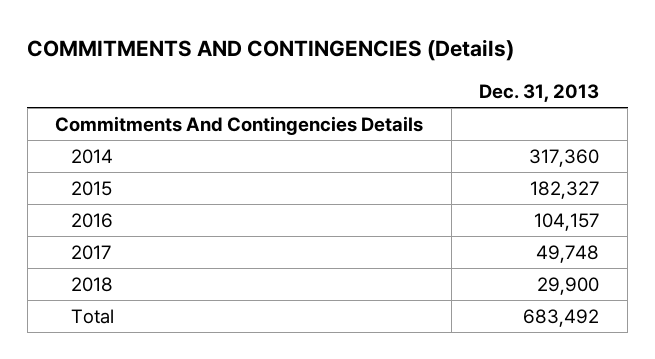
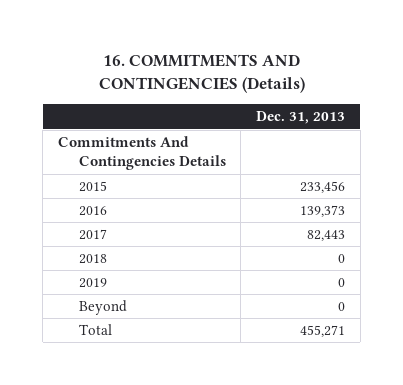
- COMMITMENTS AND CONTINGENCIES (Details)
+ 16. COMMITMENTS AND CONTINGENCIES (Details)
- 2014 | 317,360
- 2015 | 182,327
- 2016 | 104,157
- 2017 | 49,748
- 2018 | 29,900
- Total | 683,492
+ 2015 | 233,456
+ 2016 | 139,373
+ 2017 | 82,443
+ 2018 | 0
+ 2019 | 0
+ Beyond | 0
+ Total | 455,271

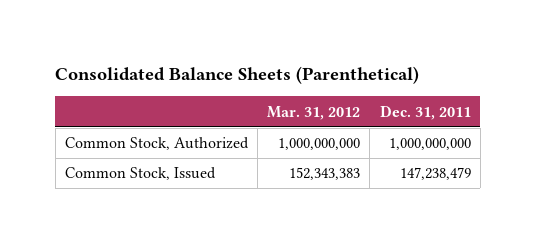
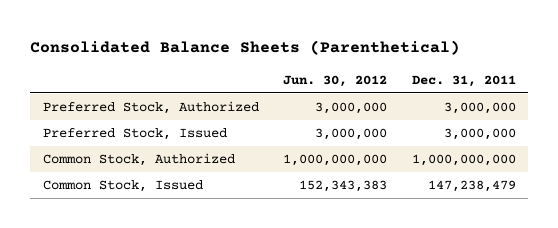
- | Mar. 31, 2012 | Dec. 31, 2011
+ | Jun. 30, 2012 | Dec. 31, 2011
+ Preferred Stock, Authorized | 3,000,000 | 3,000,000
+ Preferred Stock, Issued | 3,000,000 | 3,000,000

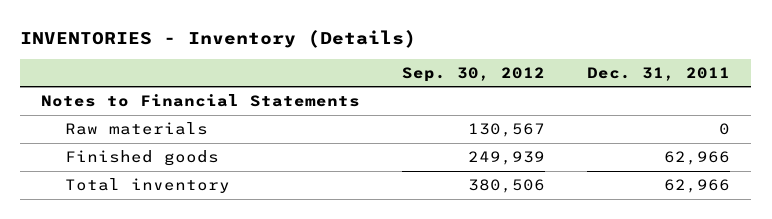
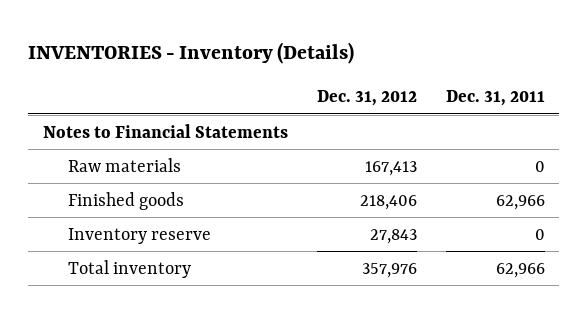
- | Sep. 30, 2012 | Dec. 31, 2011
+ | Dec. 31, 2012 | Dec. 31, 2011
+ Inventory reserve | 27,843 | 0

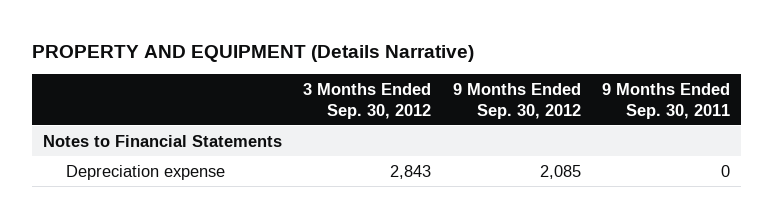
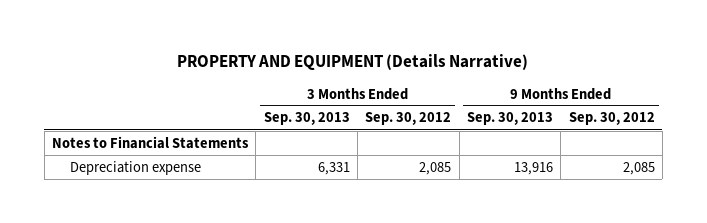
- | 3 Months Ended Sep. 30, 2012 | 9 Months Ended Sep. 30, 2012 | 9 Months Ended Sep. 30, 2011
+ | 3 Months Ended Sep. 30, 2013 | 3 Months Ended Sep. 30, 2012 | 9 Months Ended Sep. 30, 2013 | 9 Months Ended Sep. 30, 2012
- Depreciation expense | 2,843 | 2,085 | 0
+ Depreciation expense | 6,331 | 2,085 | 13,916 | 2,085

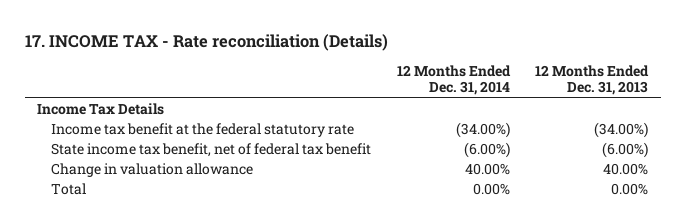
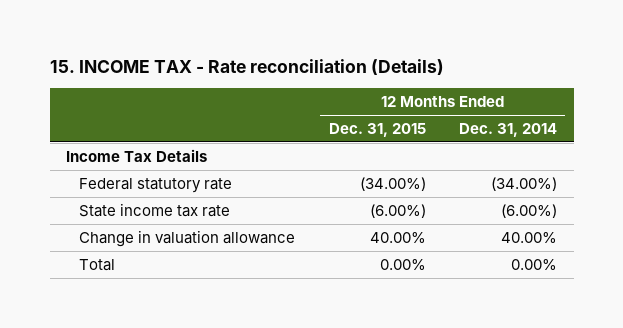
- 17. INCOME TAX - Rate reconciliation (Details)
+ 15. INCOME TAX - Rate reconciliation (Details)
- | 12 Months Ended Dec. 31, 2014 | 12 Months Ended Dec. 31, 2013
+ | 12 Months Ended Dec. 31, 2015 | 12 Months Ended Dec. 31, 2014
- Income tax benefit at the federal statutory rate | (34.00%) | (34.00%)
- State income tax benefit, net of federal tax benefit | (6.00%) | (6.00%)
+ Federal statutory rate | (34.00%) | (34.00%)
+ State income tax rate | (6.00%) | (6.00%)

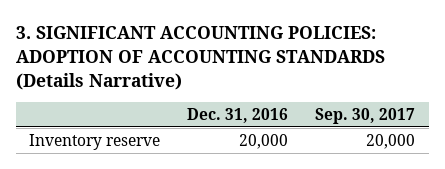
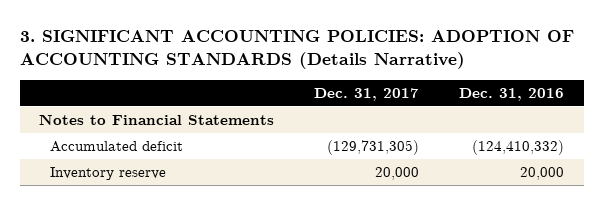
- | Dec. 31, 2016 | Sep. 30, 2017
+ | Dec. 31, 2017 | Dec. 31, 2016
+ Notes to Financial Statements
+ Accumulated deficit | (129,731,305) | (124,410,332)

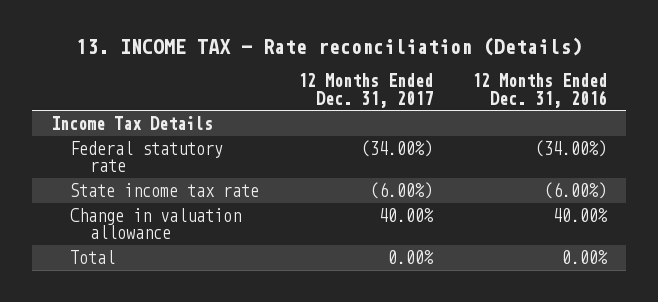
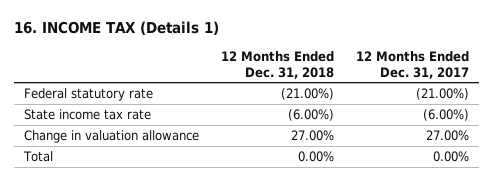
- 13. INCOME TAX - Rate reconciliation (Details)
+ 16. INCOME TAX (Details 1)
- | 12 Months Ended Dec. 31, 2017 | 12 Months Ended Dec. 31, 2016
+ | 12 Months Ended Dec. 31, 2018 | 12 Months Ended Dec. 31, 2017
- Income Tax Details
- Federal statutory rate | (34.00%) | (34.00%)
+ Federal statutory rate | (21.00%) | (21.00%)
- Change in valuation allowance | 40.00% | 40.00%
+ Change in valuation allowance | 27.00% | 27.00%

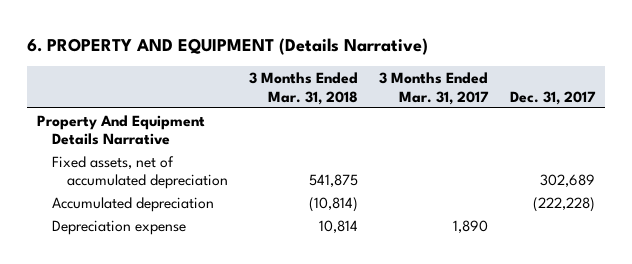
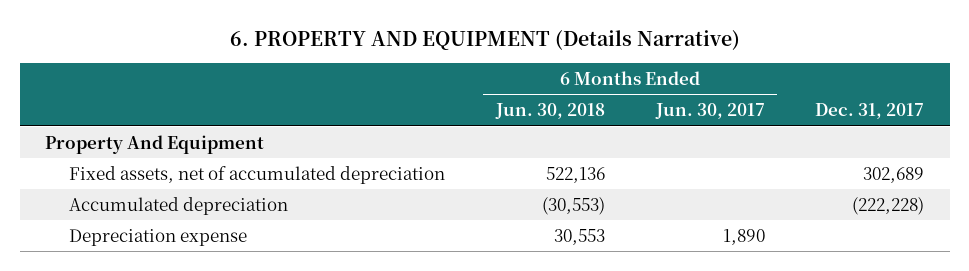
- | 3 Months Ended Mar. 31, 2018 | 3 Months Ended Mar. 31, 2017 | Dec. 31, 2017
+ | 6 Months Ended Jun. 30, 2018 | 6 Months Ended Jun. 30, 2017 | Dec. 31, 2017
- Property And Equipment Details Narrative
+ Property And Equipment

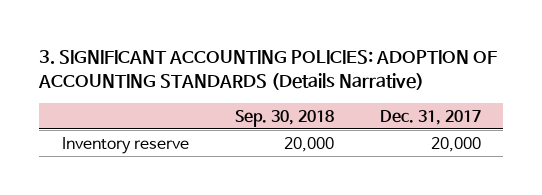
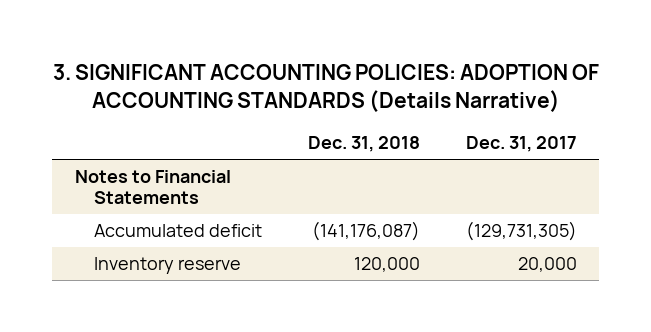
- | Sep. 30, 2018 | Dec. 31, 2017
+ | Dec. 31, 2018 | Dec. 31, 2017
+ Notes to Financial Statements
+ Accumulated deficit | (141,176,087) | (129,731,305)

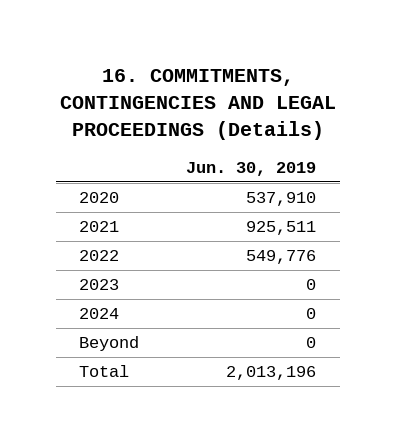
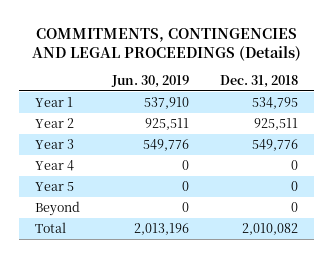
- 16. COMMITMENTS, CONTINGENCIES AND LEGAL PROCEEDINGS (Details)
+ COMMITMENTS, CONTINGENCIES AND LEGAL PROCEEDINGS (Details)
- | Jun. 30, 2019
+ | Jun. 30, 2019 | Dec. 31, 2018
- 2020 | 537,910
- 2021 | 925,511
- 2022 | 549,776
- 2023 | 0
- 2024 | 0
+ Year 1 | 537,910 | 534,795
+ Year 2 | 925,511 | 925,511
+ Year 3 | 549,776 | 549,776
+ Year 4 | 0 | 0
+ Year 5 | 0 | 0

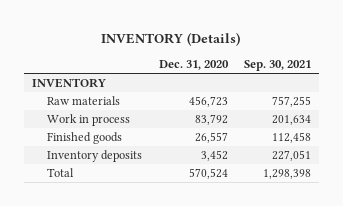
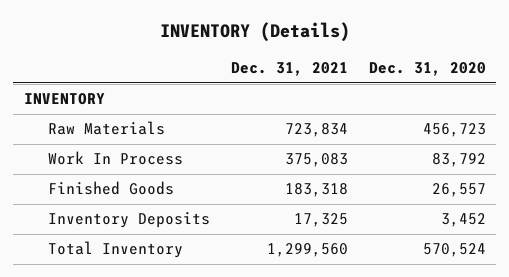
- | Dec. 31, 2020 | Sep. 30, 2021
+ | Dec. 31, 2021 | Dec. 31, 2020
- Raw materials | 456,723 | 757,255
- Work in process | 83,792 | 201,634
- Finished goods | 26,557 | 112,458
- Inventory deposits | 3,452 | 227,051
- Total | 570,524 | 1,298,398
+ Raw Materials | 723,834 | 456,723
+ Work In Process | 375,083 | 83,792
+ Finished Goods | 183,318 | 26,557
+ Inventory Deposits | 17,325 | 3,452
+ Total Inventory | 1,299,560 | 570,524

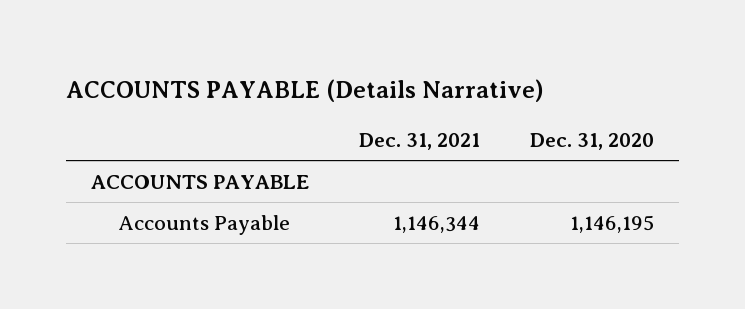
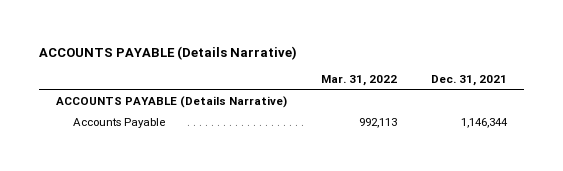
- | Dec. 31, 2021 | Dec. 31, 2020
+ | Mar. 31, 2022 | Dec. 31, 2021
- ACCOUNTS PAYABLE
+ ACCOUNTS PAYABLE (Details Narrative)

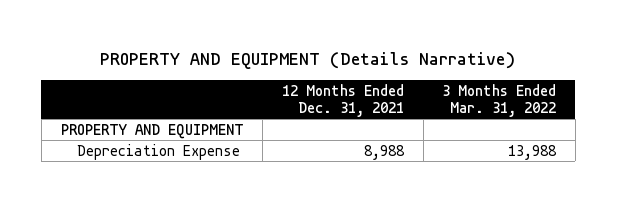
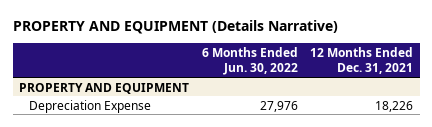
- | 12 Months Ended Dec. 31, 2021 | 3 Months Ended Mar. 31, 2022
+ | 6 Months Ended Jun. 30, 2022 | 12 Months Ended Dec. 31, 2021
- Depreciation Expense | 8,988 | 13,988
+ Depreciation Expense | 27,976 | 18,226

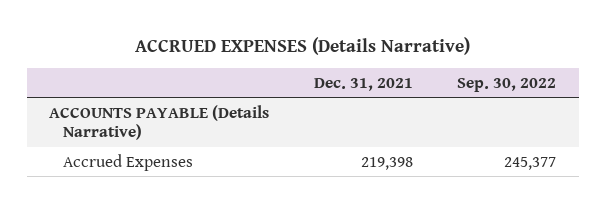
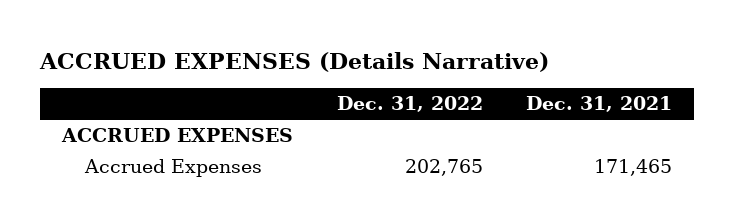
- | Dec. 31, 2021 | Sep. 30, 2022
+ | Dec. 31, 2022 | Dec. 31, 2021
- ACCOUNTS PAYABLE (Details Narrative)
- Accrued Expenses | 219,398 | 245,377
+ ACCRUED EXPENSES
+ Accrued Expenses | 202,765 | 171,465

